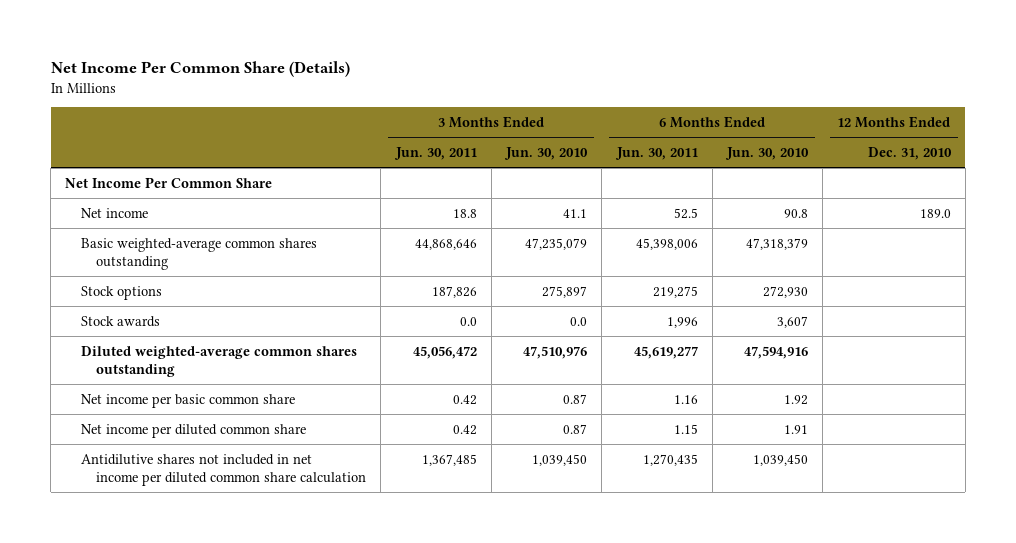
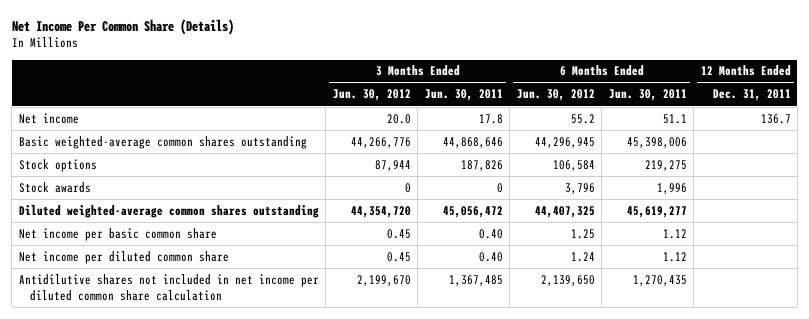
- | 3 Months Ended Jun. 30, 2011 | 3 Months Ended Jun. 30, 2010 | 6 Months Ended Jun. 30, 2011 | 6 Months Ended Jun. 30, 2010 | 12 Months Ended Dec. 31, 2010
+ | 3 Months Ended Jun. 30, 2012 | 3 Months Ended Jun. 30, 2011 | 6 Months Ended Jun. 30, 2012 | 6 Months Ended Jun. 30, 2011 | 12 Months Ended Dec. 31, 2011
- Net Income Per Common Share
- Net income | 18.8 | 41.1 | 52.5 | 90.8 | 189.0
+ Net income | 20.0 | 17.8 | 55.2 | 51.1 | 136.7
- Stock awards | 0.0 | 0.0 | 1,996 | 3,607 |
+ Stock awards | 0 | 0 | 3,796 | 1,996 |
- Net income per basic common share | 0.42 | 0.87 | 1.16 | 1.92 |
- Net income per diluted common share | 0.42 | 0.87 | 1.15 | 1.91 |
+ Net income per basic common share | 0.45 | 0.40 | 1.25 | 1.12 |
+ Net income per diluted common share | 0.45 | 0.40 | 1.24 | 1.12 |

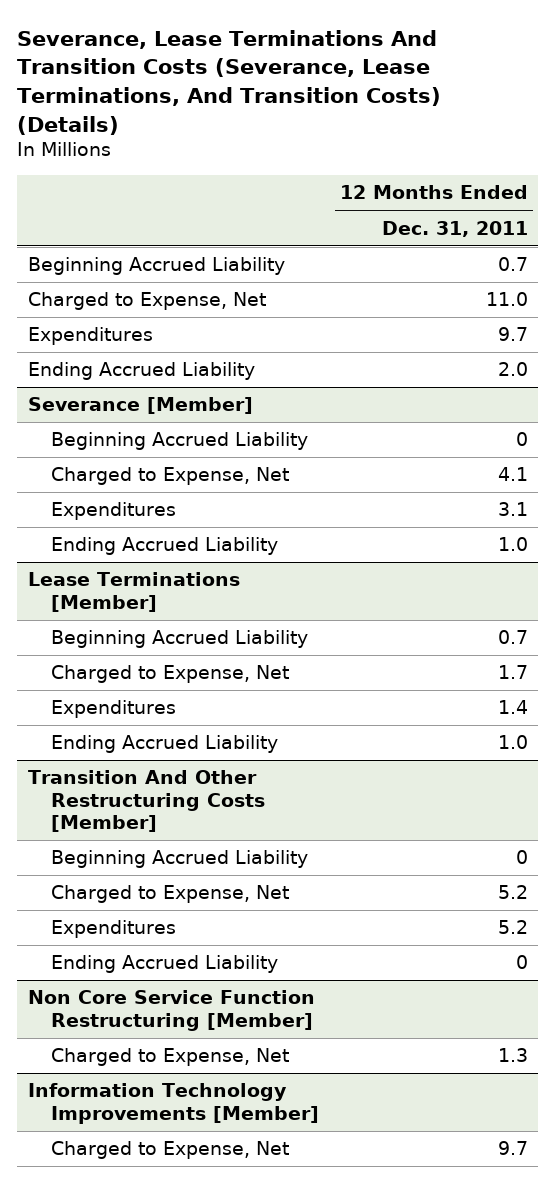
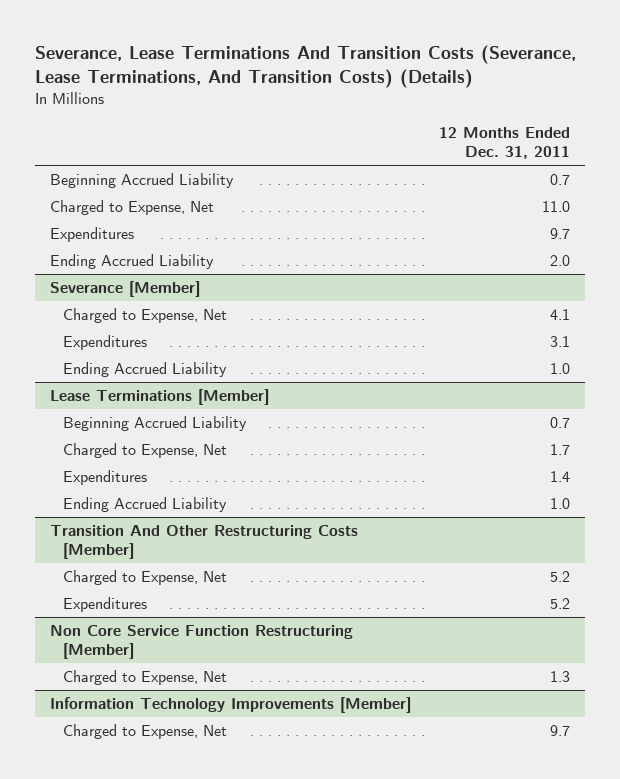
@ Severance [Member]
- Beginning Accrued Liability | 0
@ Transition And Other Restructuring Costs [Member]
- Beginning Accrued Liability | 0
- Ending Accrued Liability | 0

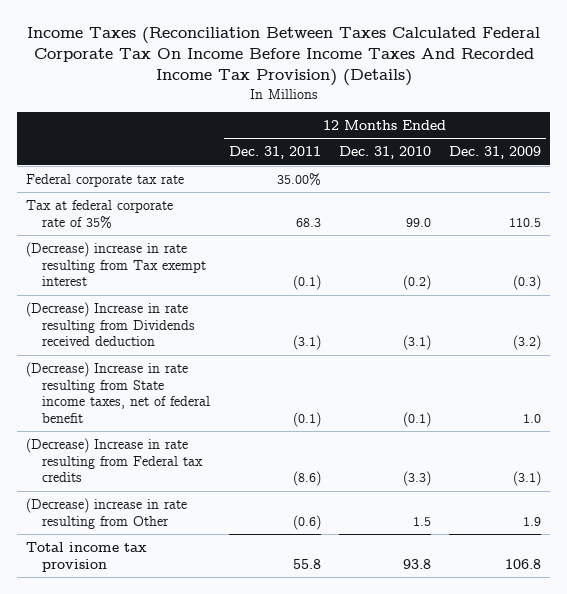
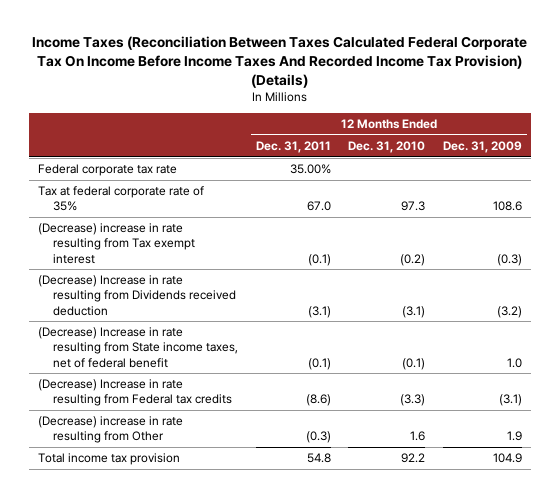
- Tax at federal corporate rate of 35% | 68.3 | 99.0 | 110.5
+ Tax at federal corporate rate of 35% | 67.0 | 97.3 | 108.6
- (Decrease) increase in rate resulting from Other | (0.6) | 1.5 | 1.9
- Total income tax provision | 55.8 | 93.8 | 106.8
+ (Decrease) increase in rate resulting from Other | (0.3) | 1.6 | 1.9
+ Total income tax provision | 54.8 | 92.2 | 104.9

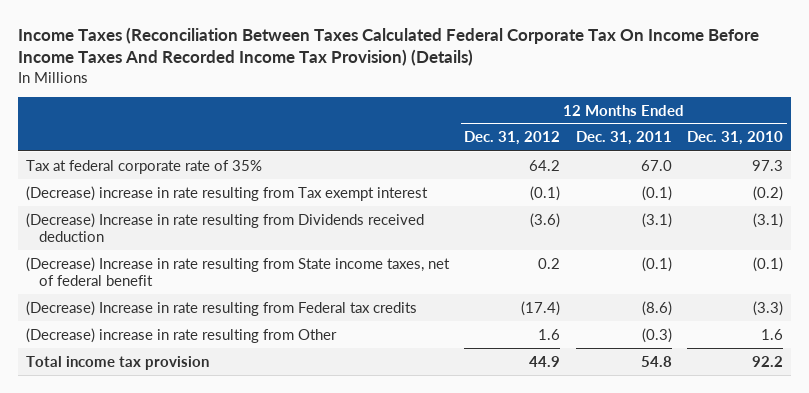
- | 12 Months Ended Dec. 31, 2011 | 12 Months Ended Dec. 31, 2010 | 12 Months Ended Dec. 31, 2009
+ | 12 Months Ended Dec. 31, 2012 | 12 Months Ended Dec. 31, 2011 | 12 Months Ended Dec. 31, 2010
- Federal corporate tax rate | 35.00% | |

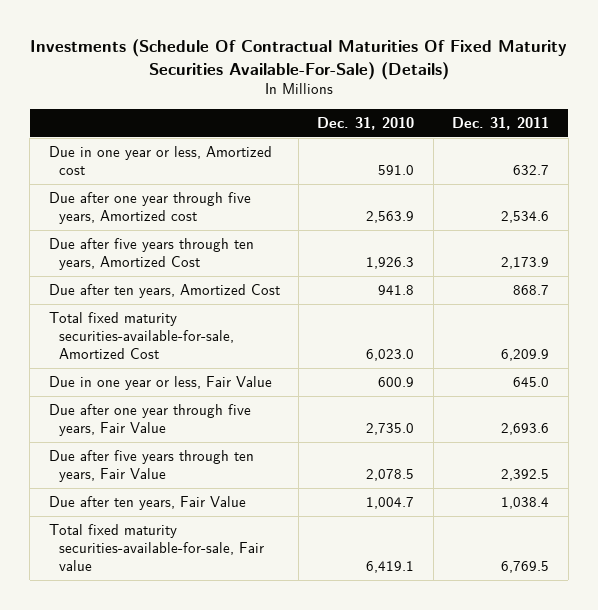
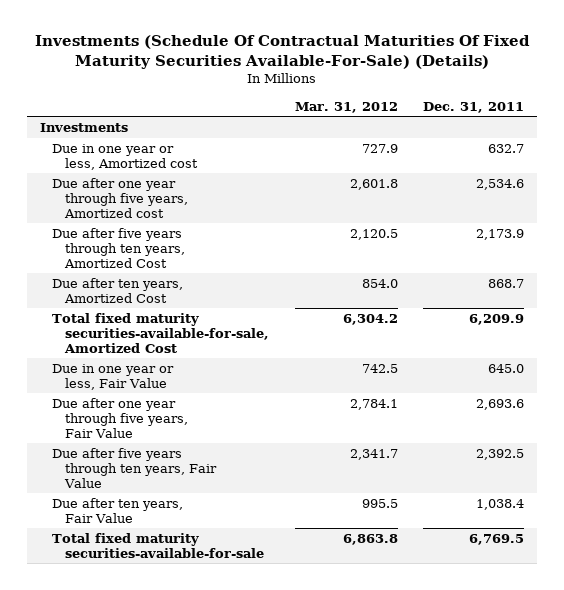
- | Dec. 31, 2010 | Dec. 31, 2011
+ | Mar. 31, 2012 | Dec. 31, 2011
+ Investments
- Total fixed maturity securities-available-for-sale, Fair value | 6,419.1 | 6,769.5
+ Total fixed maturity securities-available-for-sale | 6,863.8 | 6,769.5

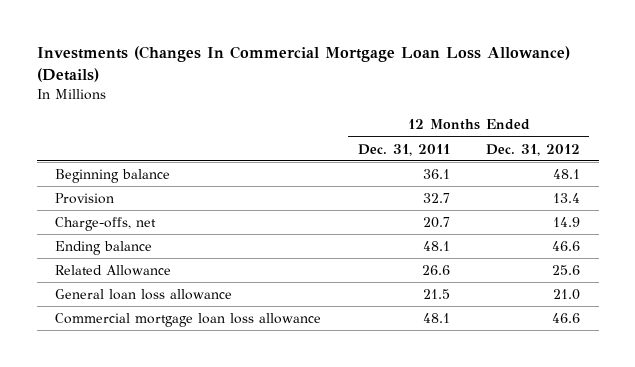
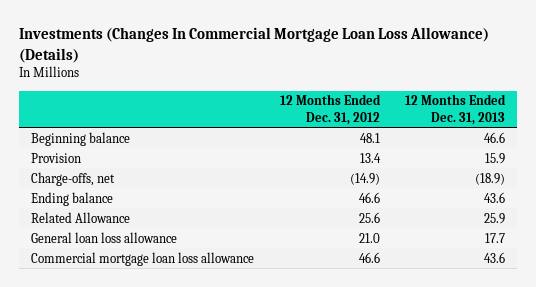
- | 12 Months Ended Dec. 31, 2011 | 12 Months Ended Dec. 31, 2012
+ | 12 Months Ended Dec. 31, 2012 | 12 Months Ended Dec. 31, 2013
- Charge-offs, net | 20.7 | 14.9
+ Charge-offs, net | (14.9) | (18.9)

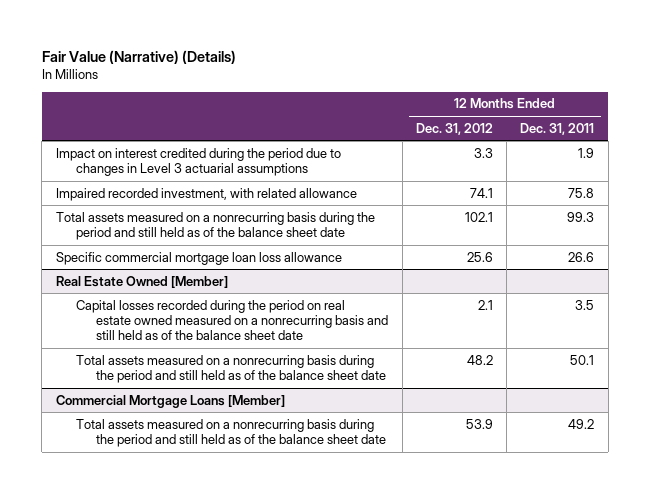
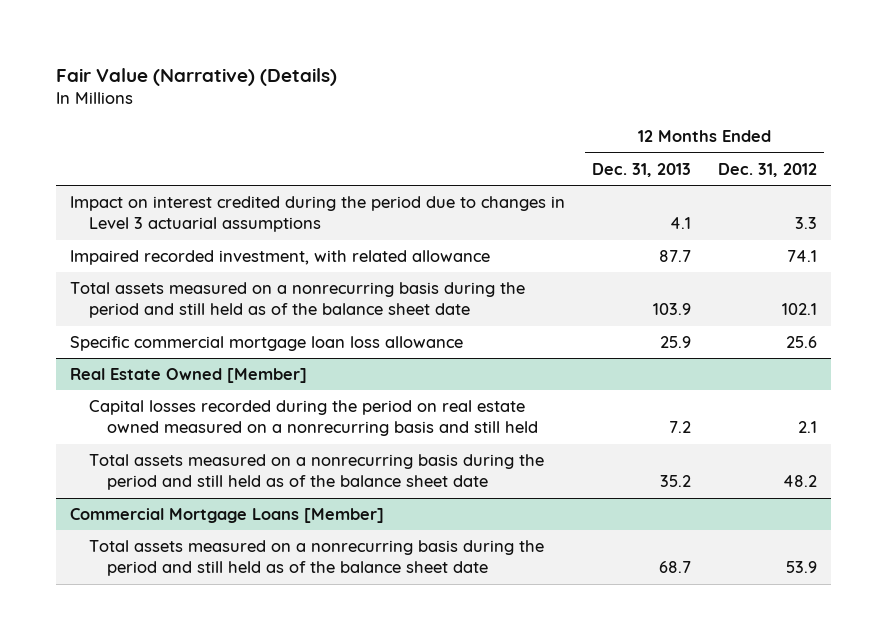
- | 12 Months Ended Dec. 31, 2012 | 12 Months Ended Dec. 31, 2011
+ | 12 Months Ended Dec. 31, 2013 | 12 Months Ended Dec. 31, 2012
@ Real Estate Owned [Member]
- Capital losses recorded during the period on real estate owned measured on a nonrecurring basis and still held as of the balance sheet date | 2.1 | 3.5
+ Capital losses recorded during the period on real estate owned measured on a nonrecurring basis and still held | 7.2 | 2.1

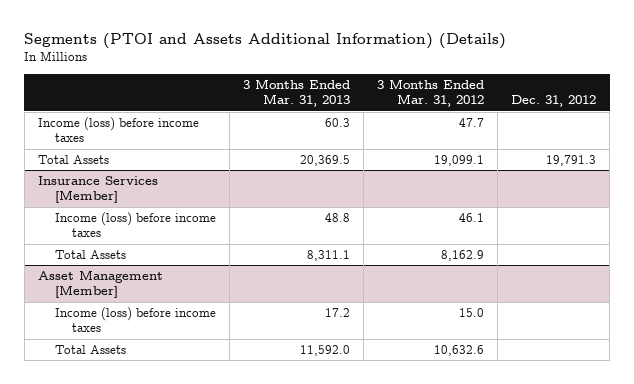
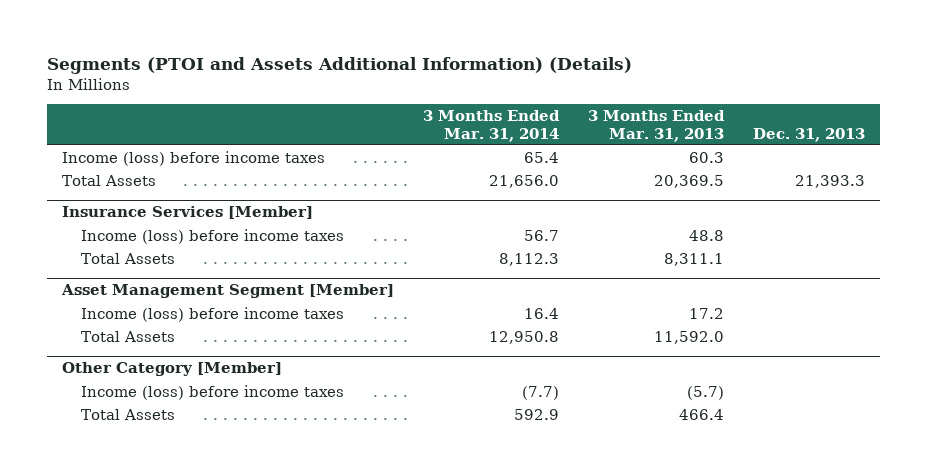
- | 3 Months Ended Mar. 31, 2013 | 3 Months Ended Mar. 31, 2012 | Dec. 31, 2012
+ | 3 Months Ended Mar. 31, 2014 | 3 Months Ended Mar. 31, 2013 | Dec. 31, 2013
- Asset Management [Member]
+ Asset Management Segment [Member]
+ Other Category [Member]
+ Income (loss) before income taxes | (7.7) | (5.7) |
+ Total Assets | 592.9 | 466.4 |

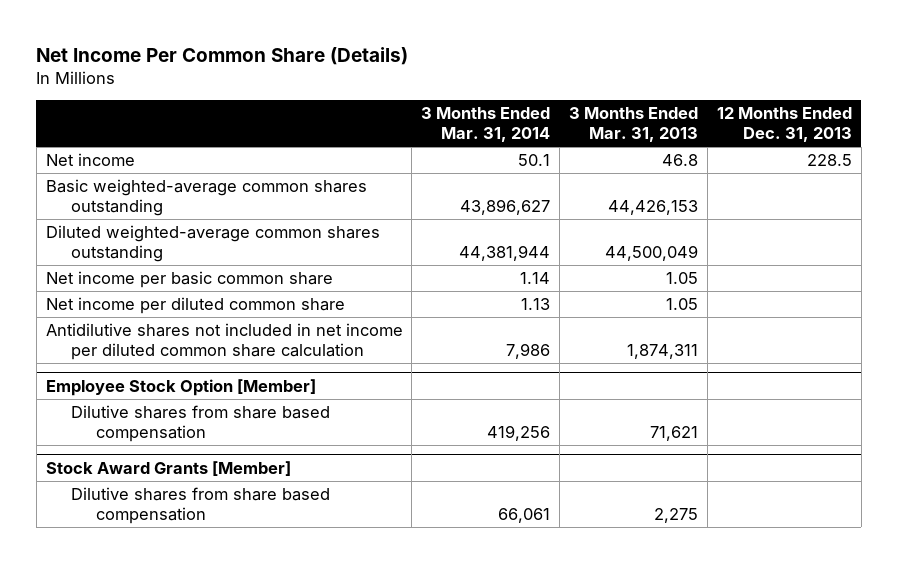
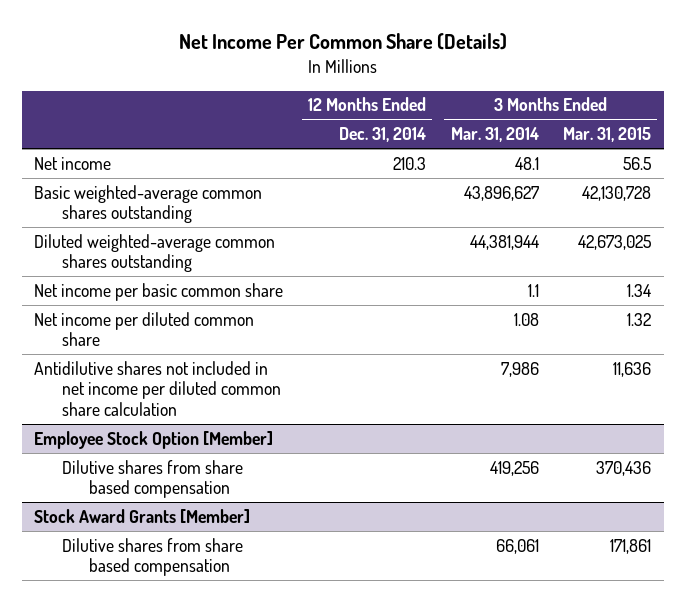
- | 3 Months Ended Mar. 31, 2014 | 3 Months Ended Mar. 31, 2013 | 12 Months Ended Dec. 31, 2013
+ | 12 Months Ended Dec. 31, 2014 | 3 Months Ended Mar. 31, 2014 | 3 Months Ended Mar. 31, 2015
- Net income | 50.1 | 46.8 | 228.5
+ Net income | 210.3 | 48.1 | 56.5
- Net income per basic common share | 1.14 | 1.05 |
- Net income per diluted common share | 1.13 | 1.05 |
+ Net income per basic common share | | 1.1 | 1.34
+ Net income per diluted common share | | 1.08 | 1.32

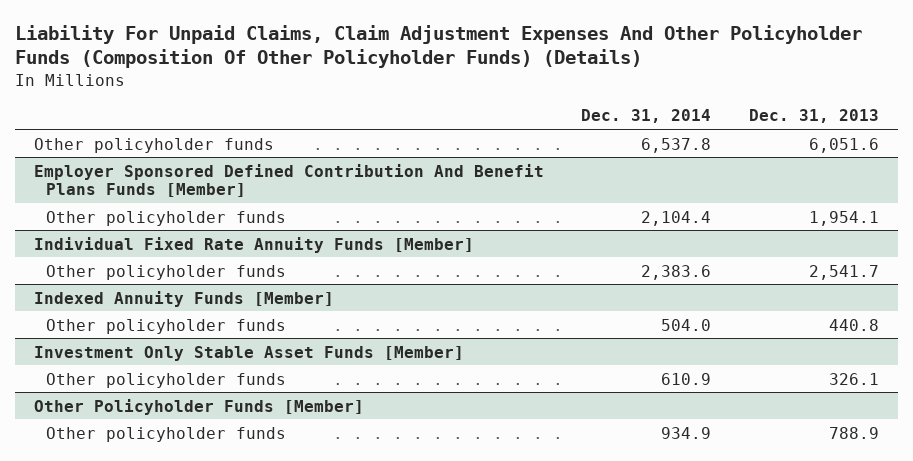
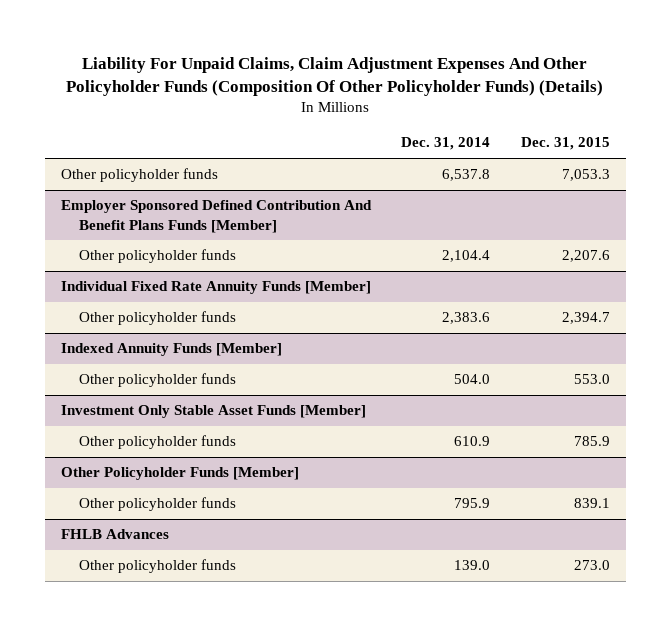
- | Dec. 31, 2014 | Dec. 31, 2013
+ | Dec. 31, 2014 | Dec. 31, 2015
@ Other Policyholder Funds [Member]
- Other policyholder funds | 934.9 | 788.9
+ Other policyholder funds | 795.9 | 839.1
+ FHLB Advances
+ Other policyholder funds | 139.0 | 273.0

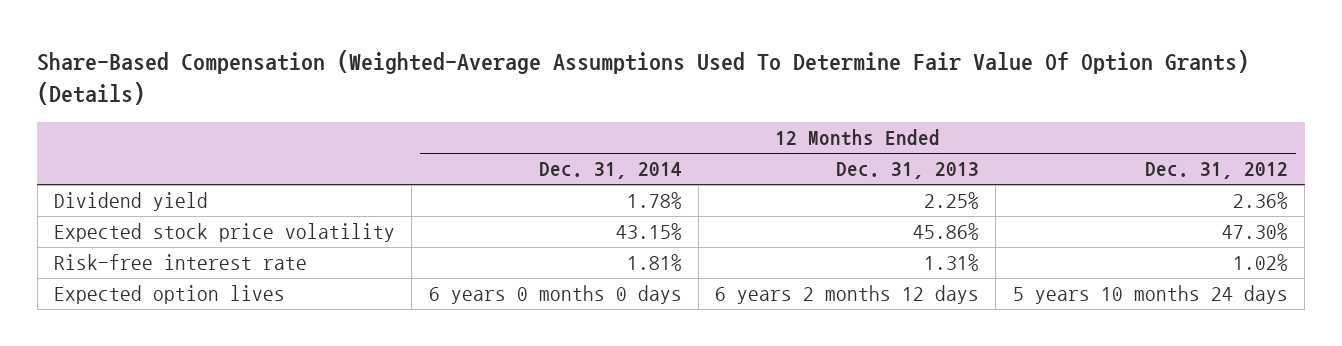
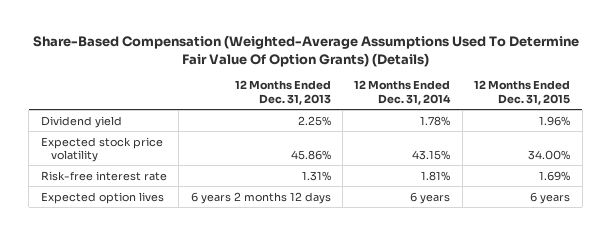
- | 12 Months Ended Dec. 31, 2014 | 12 Months Ended Dec. 31, 2013 | 12 Months Ended Dec. 31, 2012
+ | 12 Months Ended Dec. 31, 2013 | 12 Months Ended Dec. 31, 2014 | 12 Months Ended Dec. 31, 2015
- Expected option lives | 6 years 0 months 0 days | 6 years 2 months 12 days | 5 years 10 months 24 days
+ Expected option lives | 6 years 2 months 12 days | 6 years | 6 years

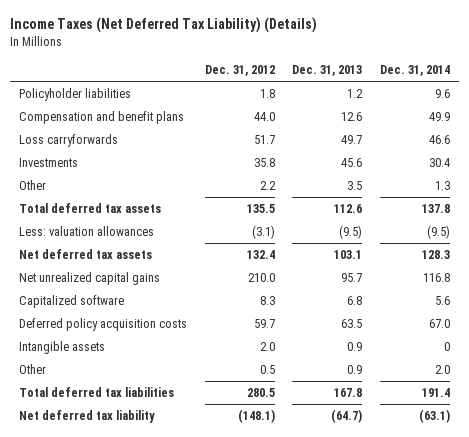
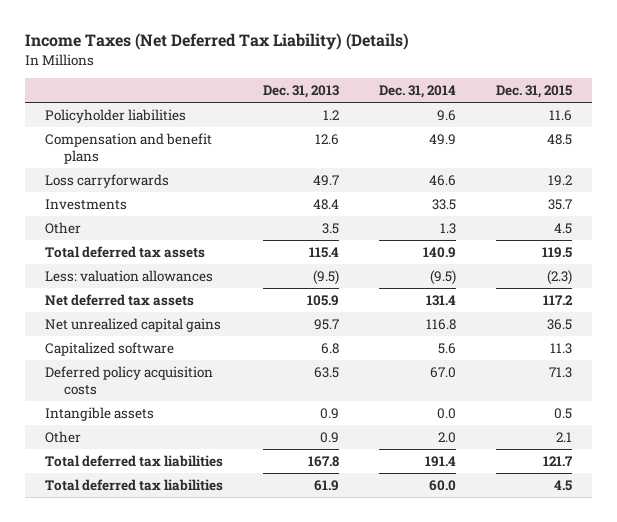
- | Dec. 31, 2012 | Dec. 31, 2013 | Dec. 31, 2014
+ | Dec. 31, 2013 | Dec. 31, 2014 | Dec. 31, 2015
- Investments | 35.8 | 45.6 | 30.4
+ Investments | 48.4 | 33.5 | 35.7
- Total deferred tax assets | 135.5 | 112.6 | 137.8
+ Total deferred tax assets | 115.4 | 140.9 | 119.5
- Net deferred tax assets | 132.4 | 103.1 | 128.3
+ Net deferred tax assets | 105.9 | 131.4 | 117.2
- Intangible assets | 2.0 | 0.9 | 0
+ Intangible assets | 0.9 | 0.0 | 0.5
- Net deferred tax liability | (148.1) | (64.7) | (63.1)
+ Total deferred tax liabilities | 61.9 | 60.0 | 4.5

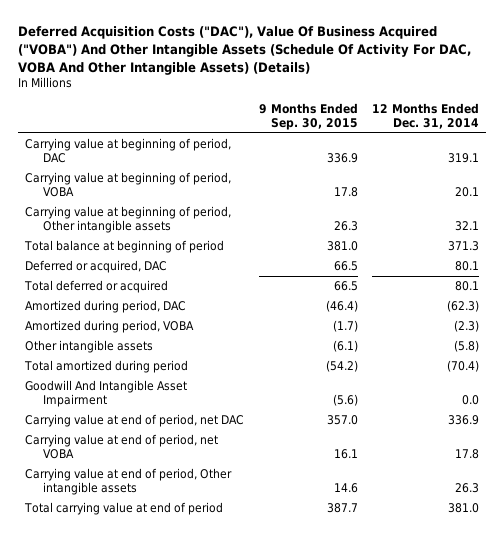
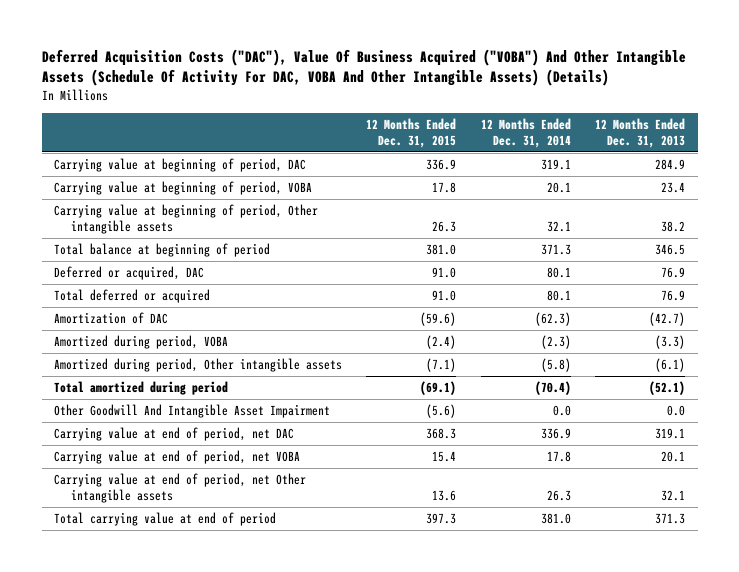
- | 9 Months Ended Sep. 30, 2015 | 12 Months Ended Dec. 31, 2014
+ | 12 Months Ended Dec. 31, 2015 | 12 Months Ended Dec. 31, 2014 | 12 Months Ended Dec. 31, 2013
- Amortized during period, DAC | (46.4) | (62.3)
+ Amortization of DAC | (59.6) | (62.3) | (42.7)
- Other intangible assets | (6.1) | (5.8)
+ Amortized during period, Other intangible assets | (7.1) | (5.8) | (6.1)
- Goodwill And Intangible Asset Impairment | (5.6) | 0.0
+ Other Goodwill And Intangible Asset Impairment | (5.6) | 0.0 | 0.0
- Carrying value at end of period, Other intangible assets | 14.6 | 26.3
+ Carrying value at end of period, net Other intangible assets | 13.6 | 26.3 | 32.1

